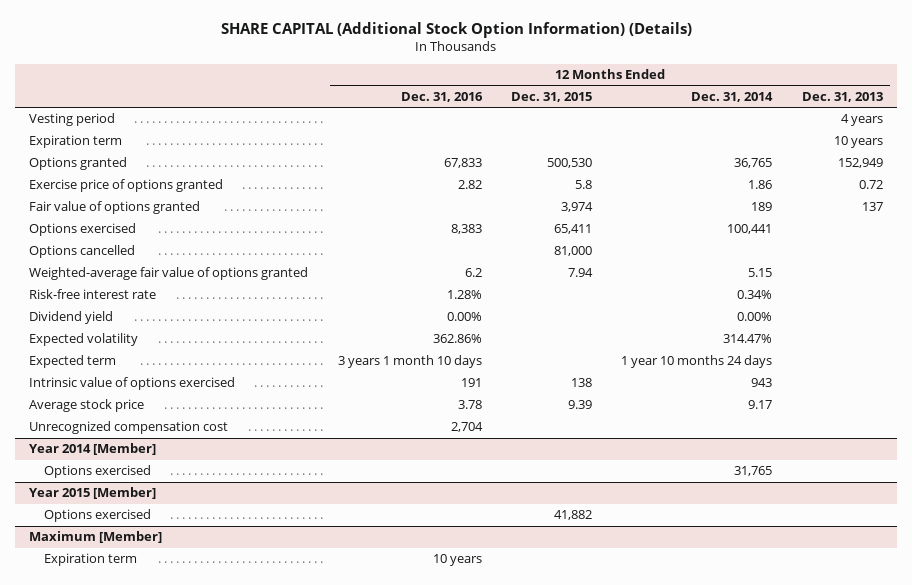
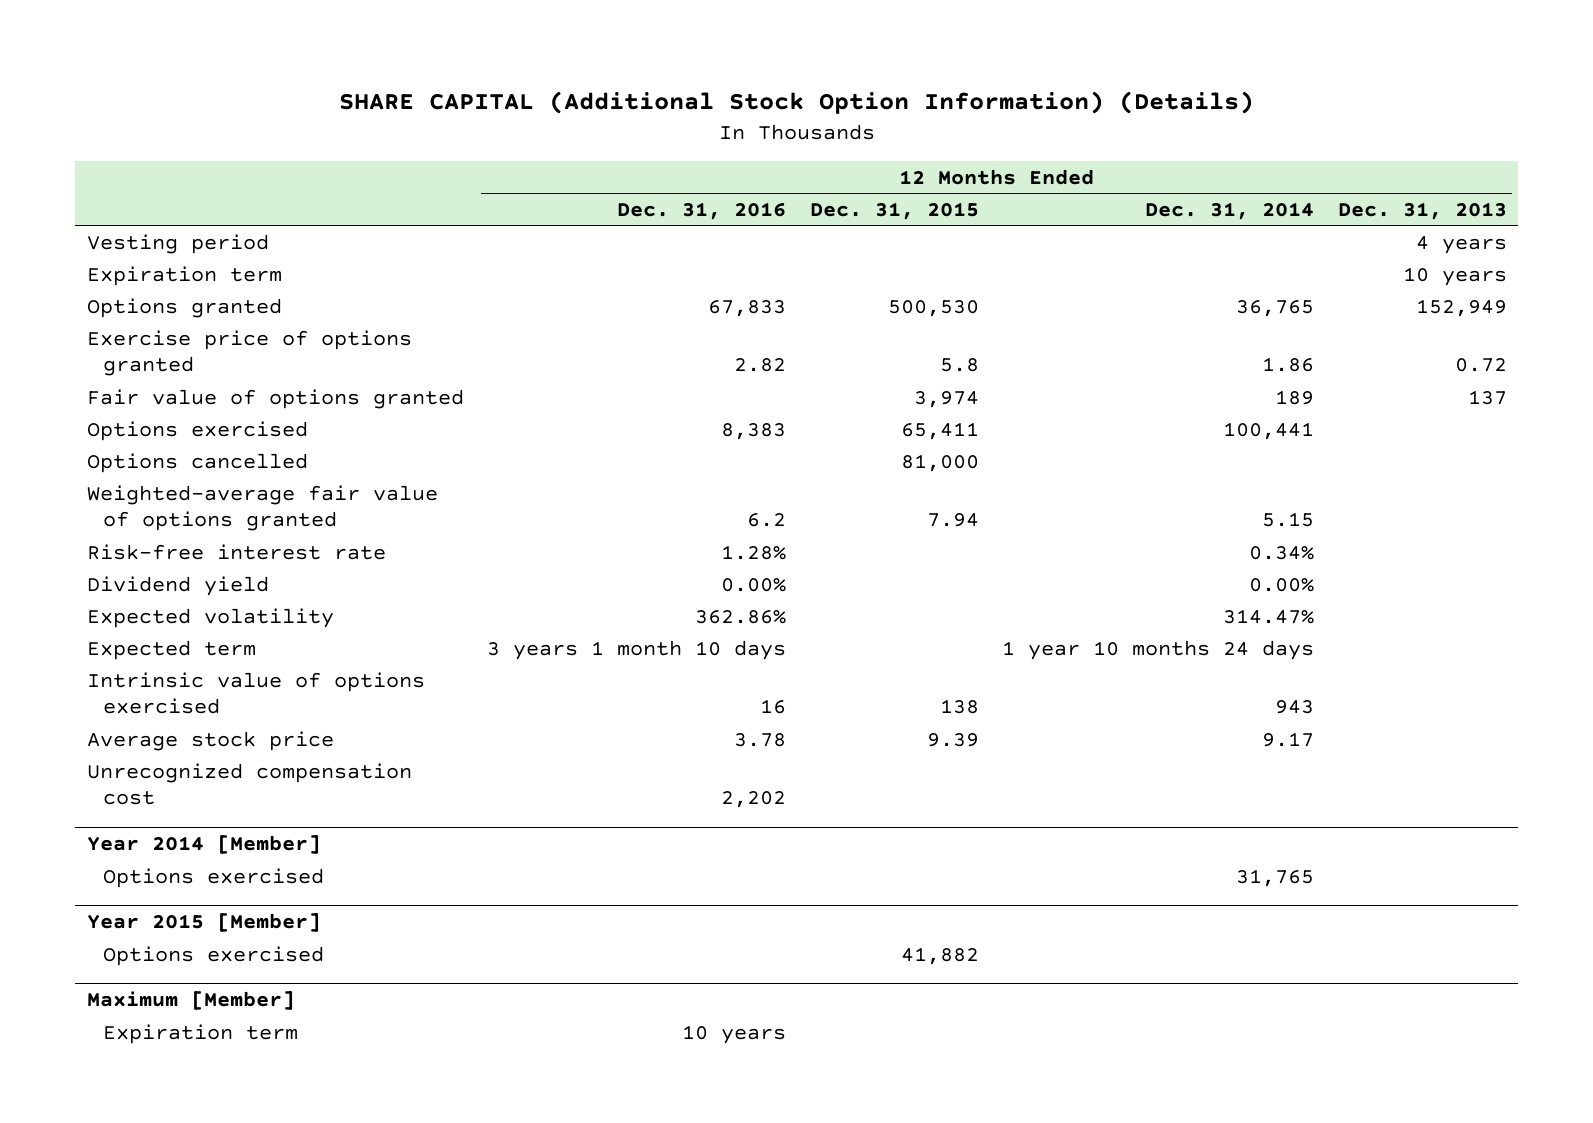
- Intrinsic value of options exercised | 191 | 138 | 943 |
+ Intrinsic value of options exercised | 16 | 138 | 943 |
- Unrecognized compensation cost | 2,704 | | |
+ Unrecognized compensation cost | 2,202 | | |

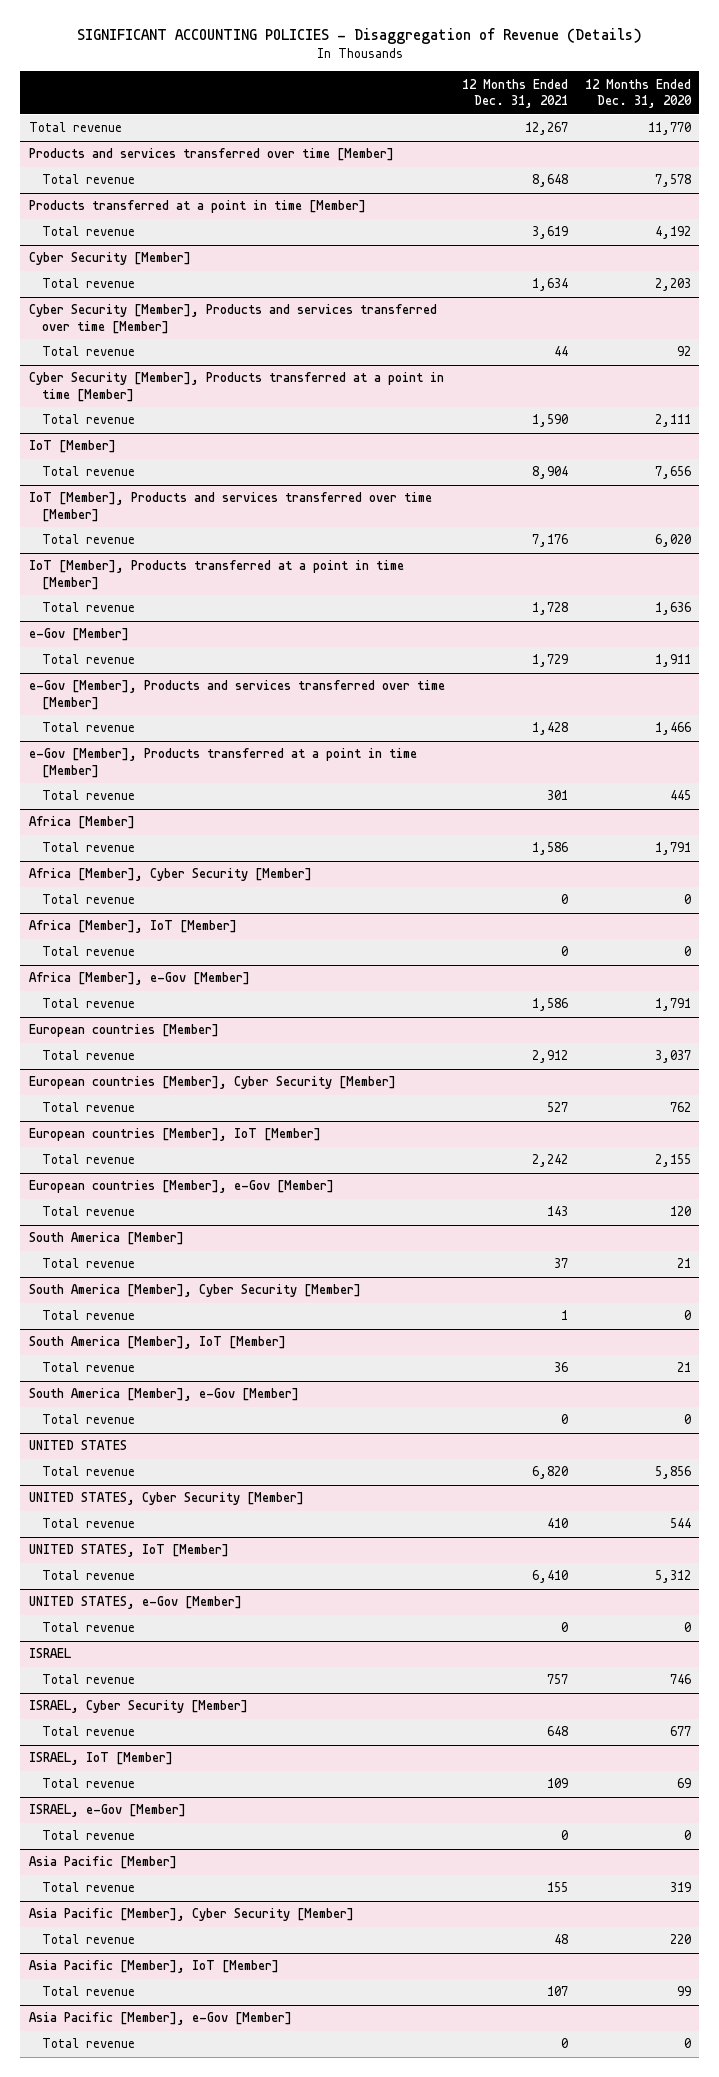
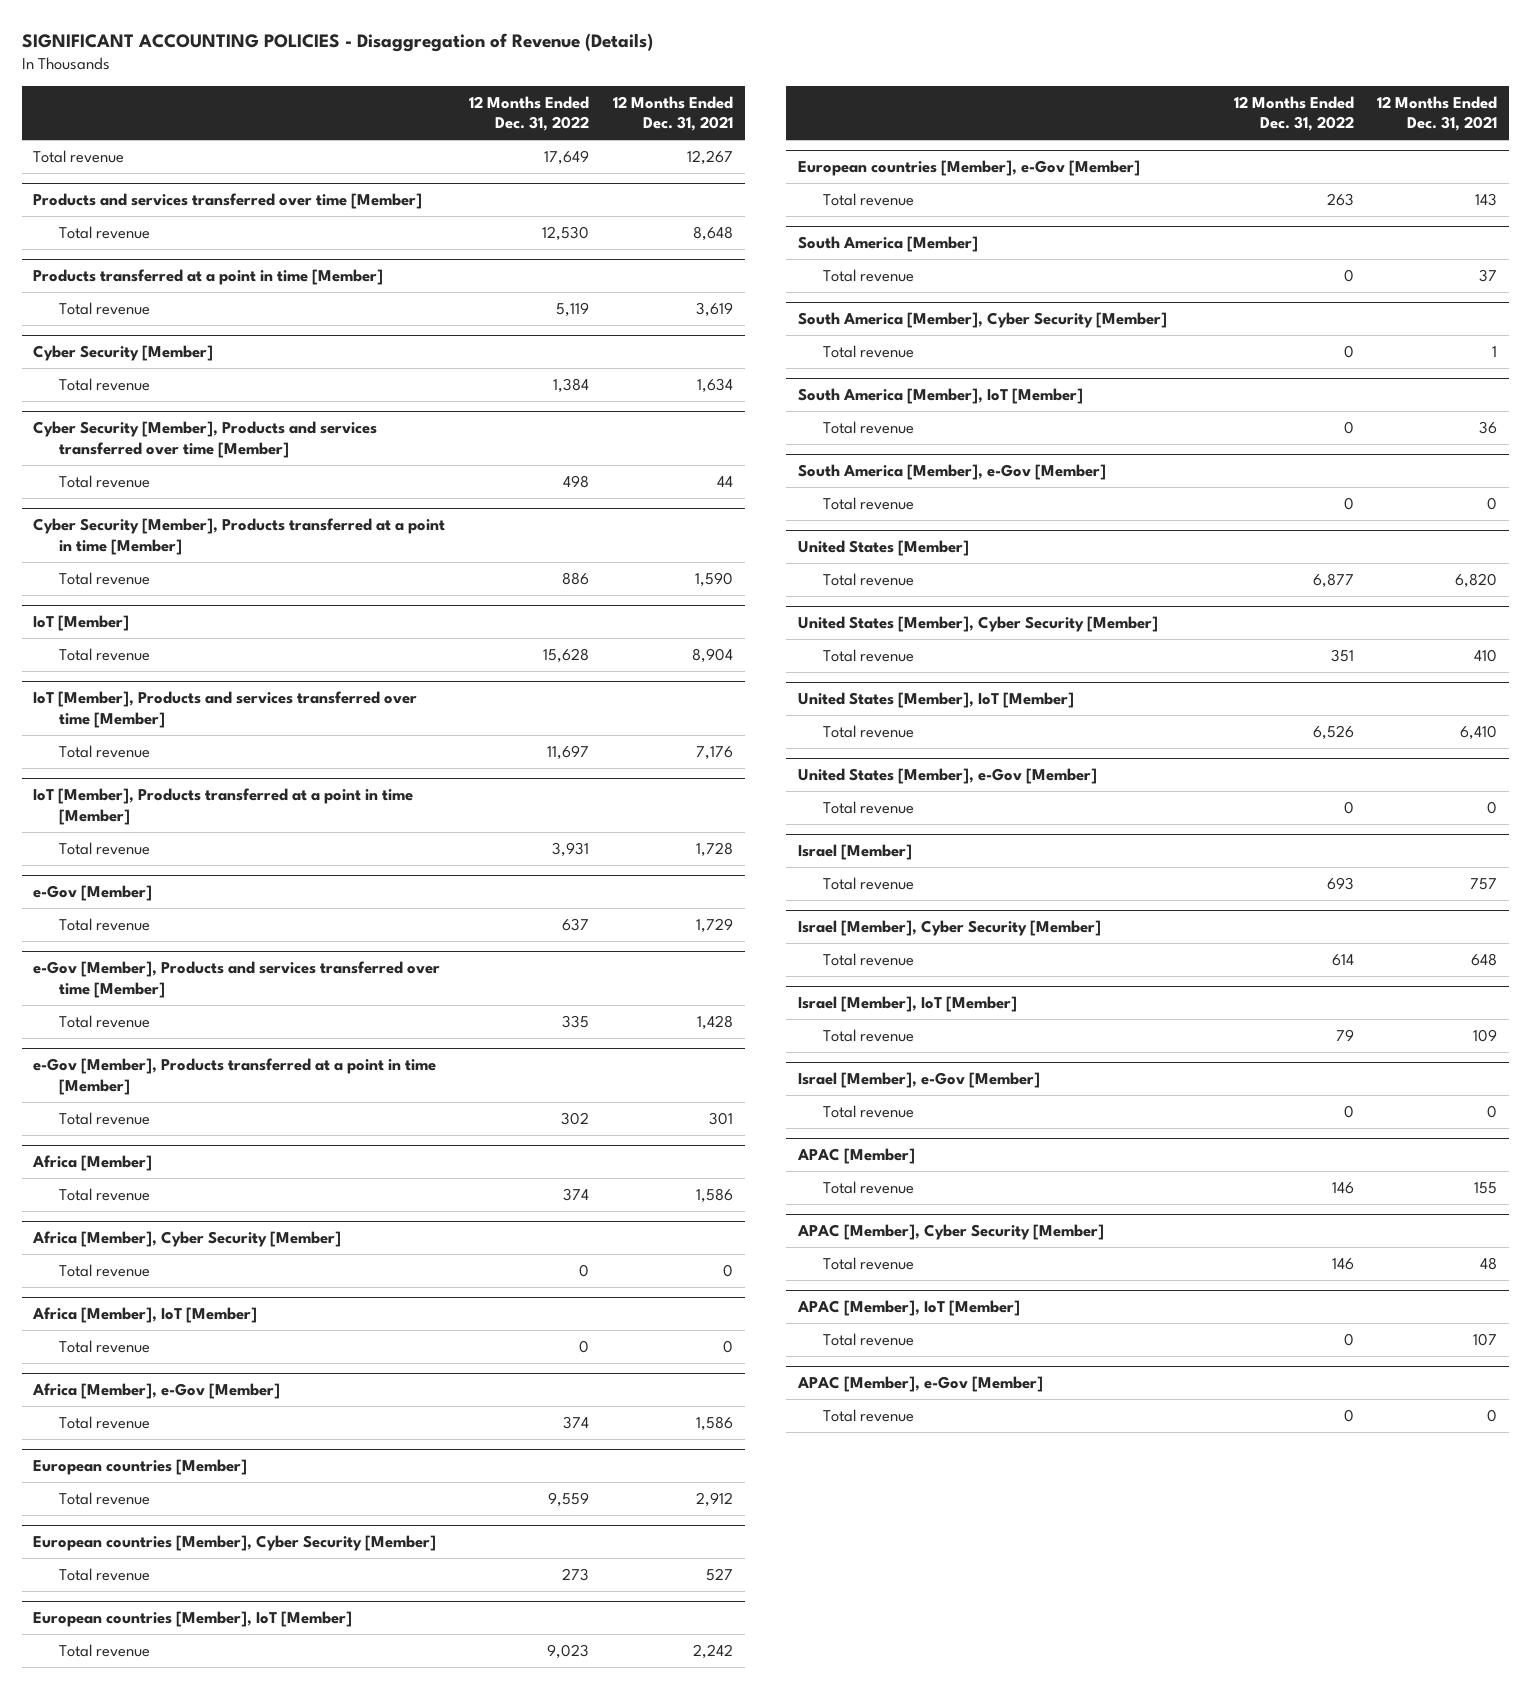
- | 12 Months Ended Dec. 31, 2021 | 12 Months Ended Dec. 31, 2020
+ | 12 Months Ended Dec. 31, 2022 | 12 Months Ended Dec. 31, 2021
- UNITED STATES
+ United States [Member]
- UNITED STATES, Cyber Security [Member]
+ United States [Member], Cyber Security [Member]
- UNITED STATES, IoT [Member]
+ United States [Member], IoT [Member]
- UNITED STATES, e-Gov [Member]
+ United States [Member], e-Gov [Member]
- ISRAEL
+ Israel [Member]
- ISRAEL, Cyber Security [Member]
+ Israel [Member], Cyber Security [Member]
- ISRAEL, IoT [Member]
+ Israel [Member], IoT [Member]
- ISRAEL, e-Gov [Member]
+ Israel [Member], e-Gov [Member]
- Asia Pacific [Member]
+ APAC [Member]
- Asia Pacific [Member], Cyber Security [Member]
+ APAC [Member], Cyber Security [Member]
- Asia Pacific [Member], IoT [Member]
+ APAC [Member], IoT [Member]
- Asia Pacific [Member], e-Gov [Member]
+ APAC [Member], e-Gov [Member]

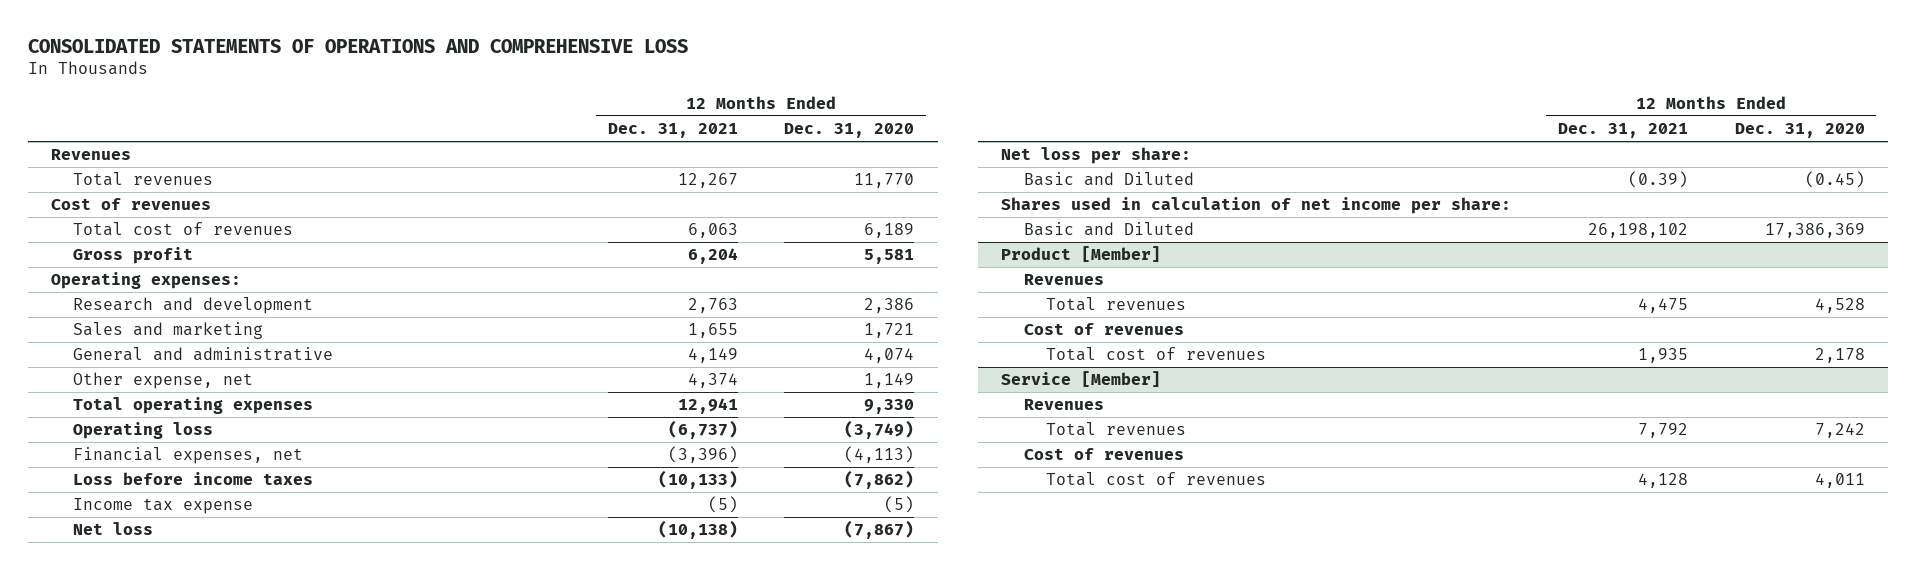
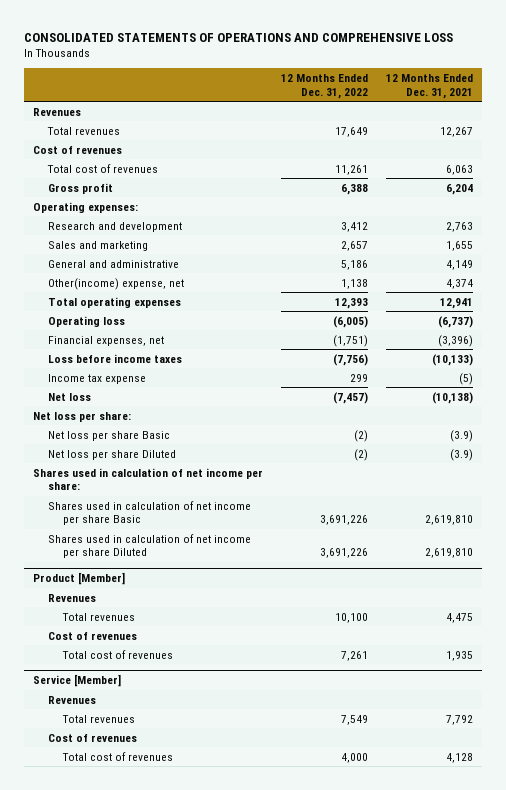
- | 12 Months Ended Dec. 31, 2021 | 12 Months Ended Dec. 31, 2020
+ | 12 Months Ended Dec. 31, 2022 | 12 Months Ended Dec. 31, 2021
- Other expense, net | 4,374 | 1,149
+ Other(income) expense, net | 1,138 | 4,374
- Basic and Diluted | (0.39) | (0.45)
+ Net loss per share Basic | (2) | (3.9)
+ Net loss per share Diluted | (2) | (3.9)
- Basic and Diluted | 26,198,102 | 17,386,369
+ Shares used in calculation of net income per share Basic | 3,691,226 | 2,619,810
+ Shares used in calculation of net income per share Diluted | 3,691,226 | 2,619,810

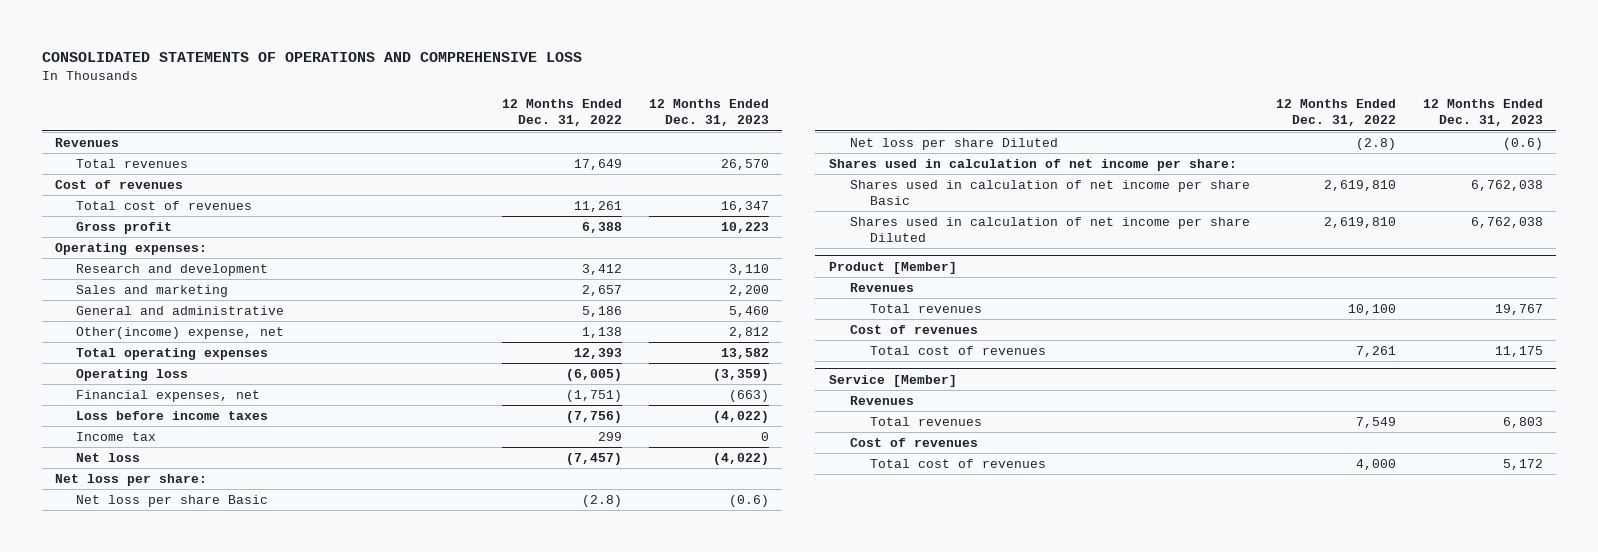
- | 12 Months Ended Dec. 31, 2022 | 12 Months Ended Dec. 31, 2021
+ | 12 Months Ended Dec. 31, 2022 | 12 Months Ended Dec. 31, 2023
- Income tax expense | 299 | (5)
+ Income tax | 299 | 0
- Net loss per share Basic | (2) | (3.9)
- Net loss per share Diluted | (2) | (3.9)
+ Net loss per share Basic | (2.8) | (0.6)
+ Net loss per share Diluted | (2.8) | (0.6)
- Shares used in calculation of net income per share Basic | 3,691,226 | 2,619,810
- Shares used in calculation of net income per share Diluted | 3,691,226 | 2,619,810
+ Shares used in calculation of net income per share Basic | 2,619,810 | 6,762,038
+ Shares used in calculation of net income per share Diluted | 2,619,810 | 6,762,038

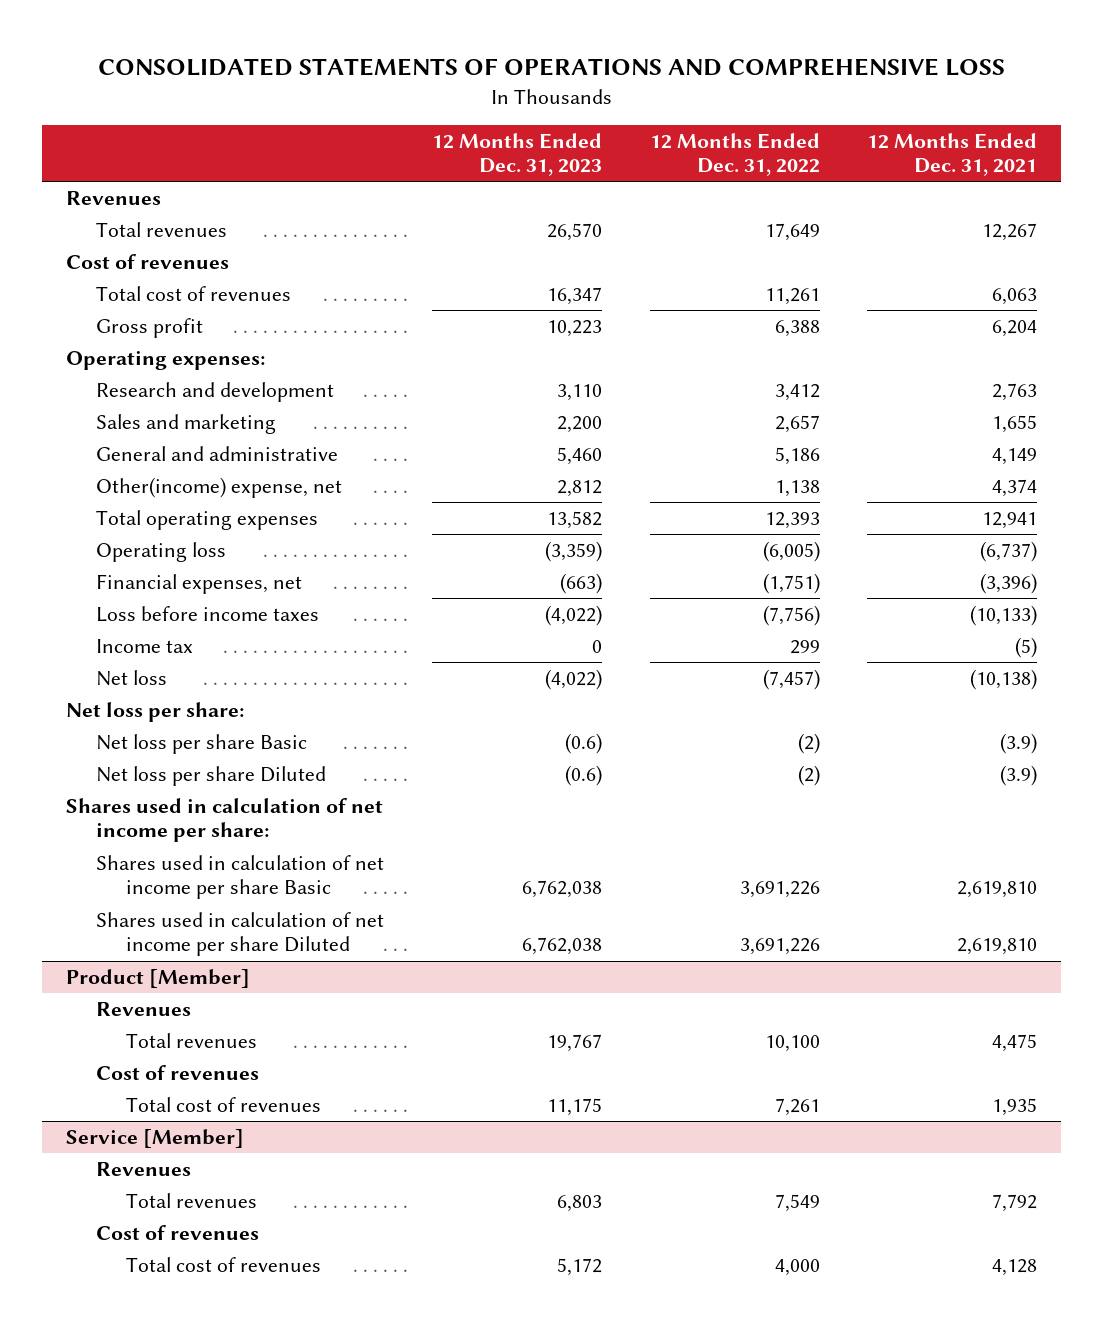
- | 12 Months Ended Dec. 31, 2022 | 12 Months Ended Dec. 31, 2023
+ | 12 Months Ended Dec. 31, 2023 | 12 Months Ended Dec. 31, 2022 | 12 Months Ended Dec. 31, 2021
- Net loss per share Basic | (2.8) | (0.6)
- Net loss per share Diluted | (2.8) | (0.6)
+ Net loss per share Basic | (0.6) | (2) | (3.9)
+ Net loss per share Diluted | (0.6) | (2) | (3.9)
- Shares used in calculation of net income per share Basic | 2,619,810 | 6,762,038
- Shares used in calculation of net income per share Diluted | 2,619,810 | 6,762,038
+ Shares used in calculation of net income per share Basic | 6,762,038 | 3,691,226 | 2,619,810
+ Shares used in calculation of net income per share Diluted | 6,762,038 | 3,691,226 | 2,619,810

